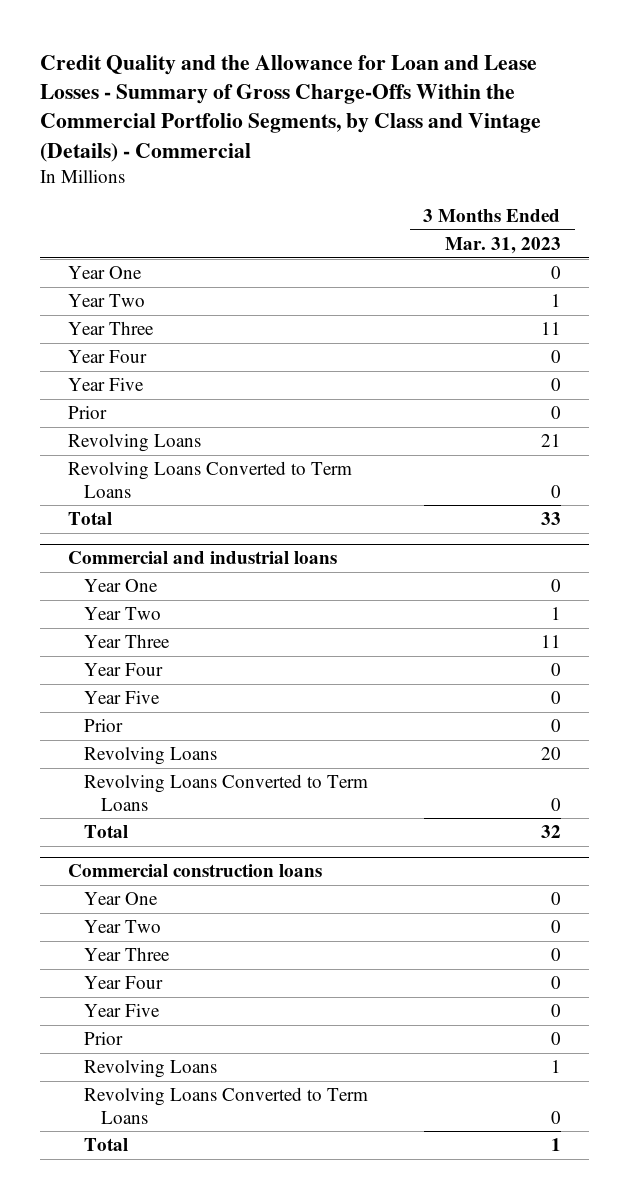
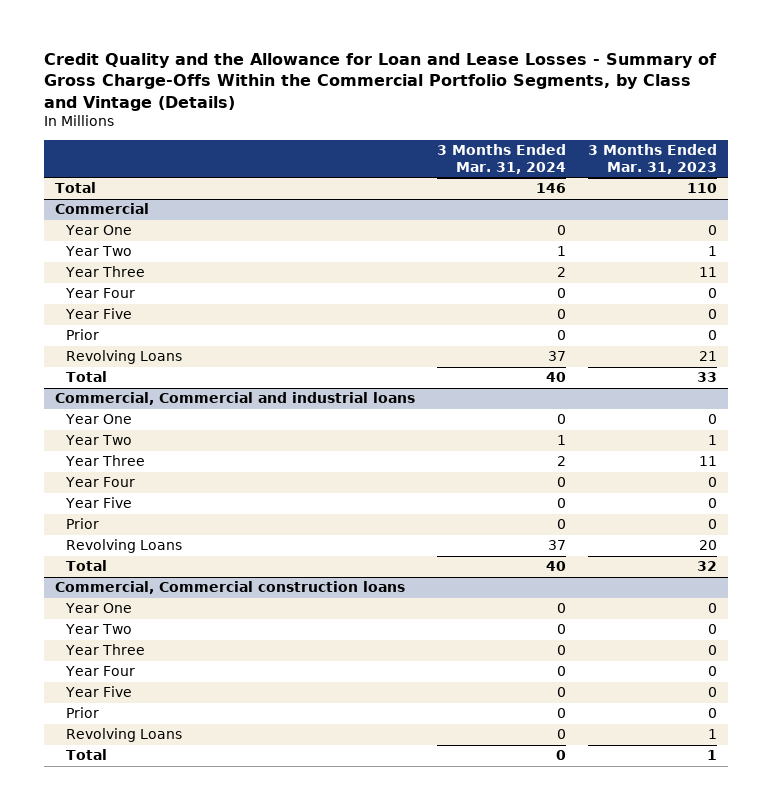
- Credit Quality and the Allowance for Loan and Lease Losses - Summary of Gross Charge-Offs Within the Commercial Portfolio Segments, by Class and Vintage (Details) - Commercial
+ Credit Quality and the Allowance for Loan and Lease Losses - Summary of Gross Charge-Offs Within the Commercial Portfolio Segments, by Class and Vintage (Details)
- | 3 Months Ended Mar. 31, 2023
+ | 3 Months Ended Mar. 31, 2024 | 3 Months Ended Mar. 31, 2023
+ Total | 146 | 110
+ Commercial
- Revolving Loans Converted to Term Loans | 0
- Commercial and industrial loans
+ Commercial, Commercial and industrial loans
- Revolving Loans Converted to Term Loans | 0
- Commercial construction loans
+ Commercial, Commercial construction loans
- Revolving Loans Converted to Term Loans | 0

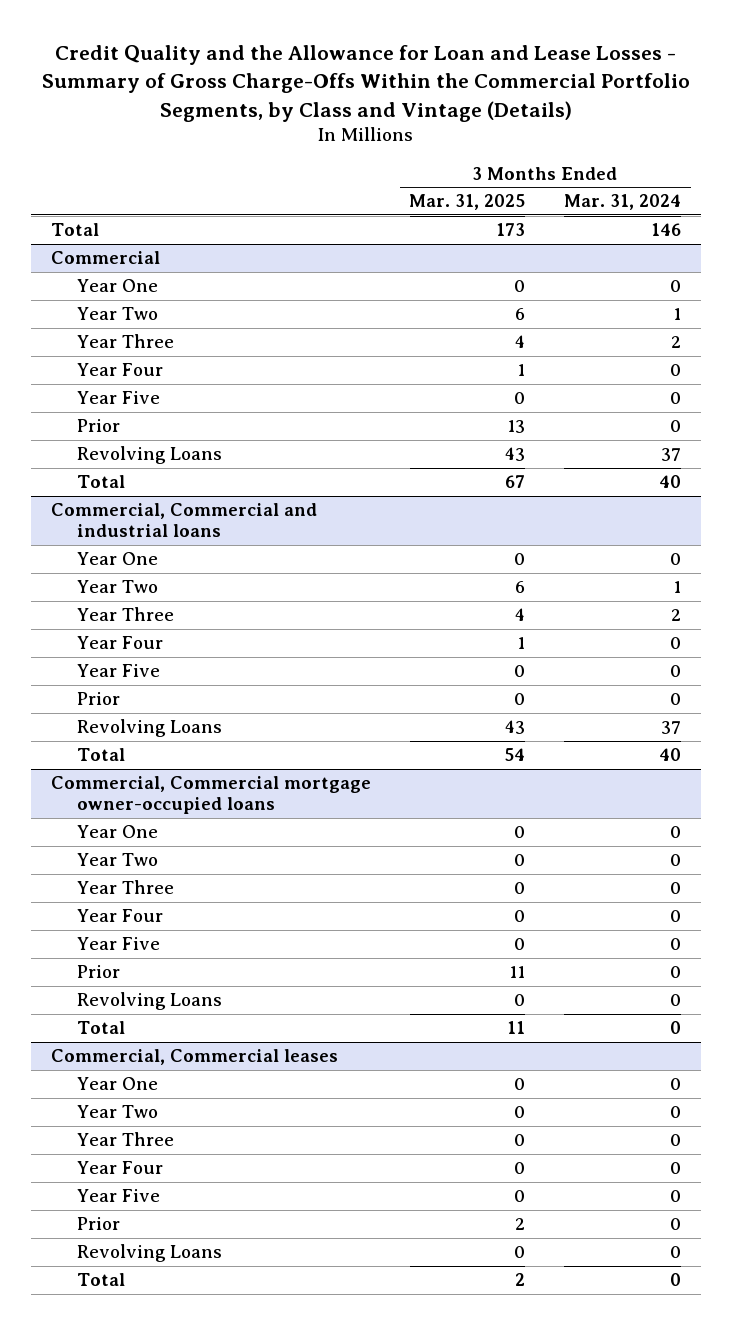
- | 3 Months Ended Mar. 31, 2024 | 3 Months Ended Mar. 31, 2023
+ | 3 Months Ended Mar. 31, 2025 | 3 Months Ended Mar. 31, 2024
- Commercial, Commercial construction loans
+ Commercial, Commercial mortgage owner-occupied loans
+ Commercial, Commercial leases
+ Year One | 0 | 0
+ Year Two | 0 | 0
+ Year Three | 0 | 0
+ Year Four | 0 | 0
+ Year Five | 0 | 0
+ Prior | 2 | 0
+ Revolving Loans | 0 | 0
+ Total | 2 | 0

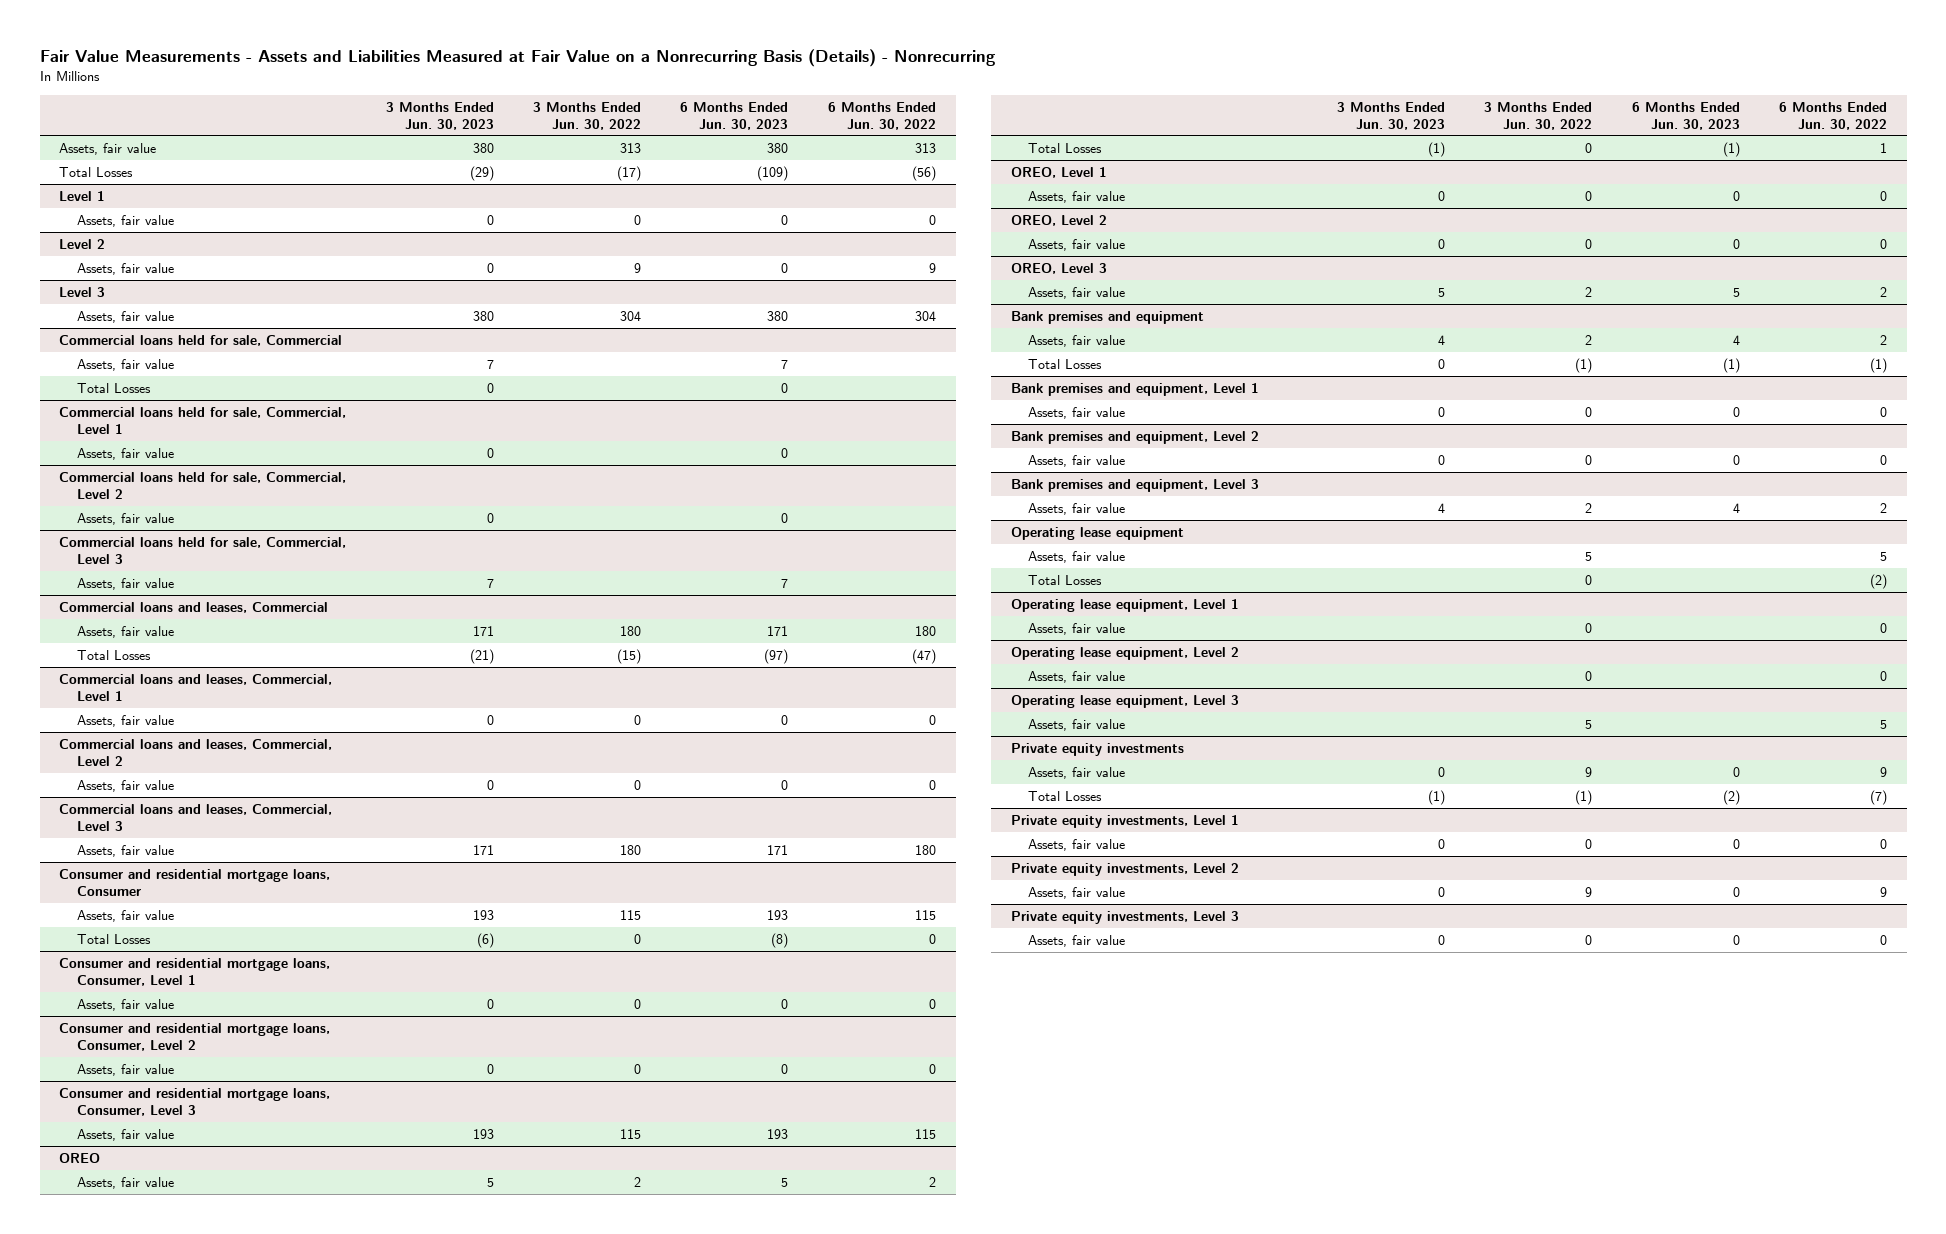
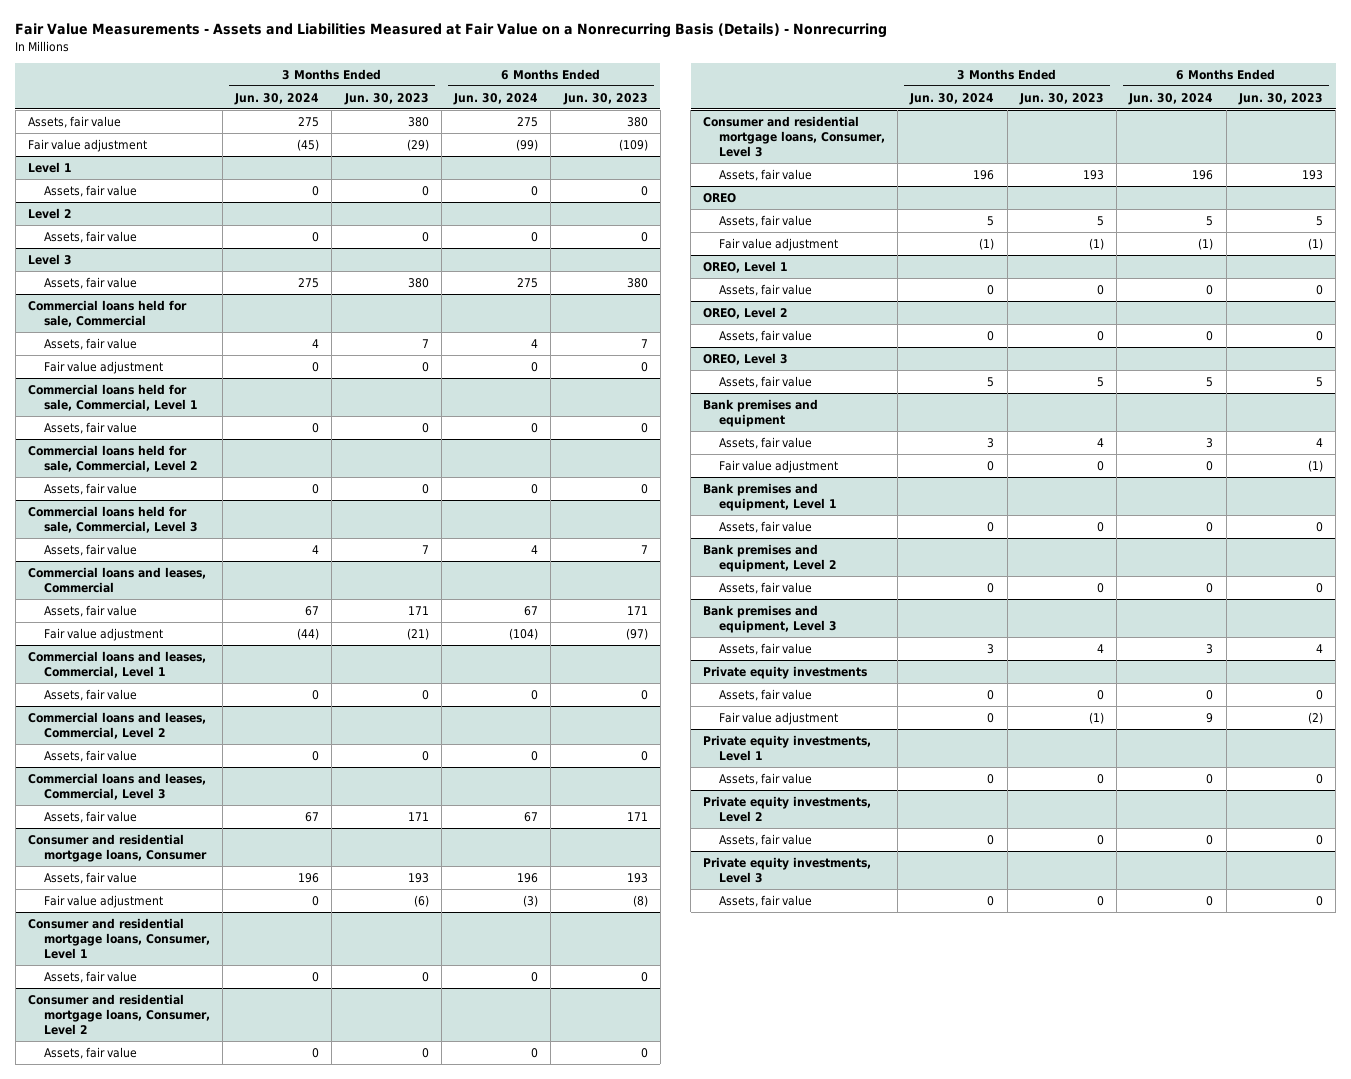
- | 3 Months Ended Jun. 30, 2023 | 3 Months Ended Jun. 30, 2022 | 6 Months Ended Jun. 30, 2023 | 6 Months Ended Jun. 30, 2022
+ | 3 Months Ended Jun. 30, 2024 | 3 Months Ended Jun. 30, 2023 | 6 Months Ended Jun. 30, 2024 | 6 Months Ended Jun. 30, 2023
- Total Losses | (29) | (17) | (109) | (56)
+ Fair value adjustment | (45) | (29) | (99) | (109)
@ Commercial loans held for sale, Commercial
- Total Losses | 0 | | 0 |
+ Fair value adjustment | 0 | 0 | 0 | 0
@ Commercial loans and leases, Commercial
- Total Losses | (21) | (15) | (97) | (47)
+ Fair value adjustment | (44) | (21) | (104) | (97)
@ Consumer and residential mortgage loans, Consumer
- Total Losses | (6) | 0 | (8) | 0
+ Fair value adjustment | 0 | (6) | (3) | (8)
@ OREO
- Total Losses | (1) | 0 | (1) | 1
+ Fair value adjustment | (1) | (1) | (1) | (1)
@ Bank premises and equipment
- Total Losses | 0 | (1) | (1) | (1)
+ Fair value adjustment | 0 | 0 | 0 | (1)
- Operating lease equipment
- Assets, fair value | | 5 | | 5
- Total Losses | | 0 | | (2)
- Operating lease equipment, Level 1
- Assets, fair value | | 0 | | 0
- Operating lease equipment, Level 2
- Assets, fair value | | 0 | | 0
- Operating lease equipment, Level 3
- Assets, fair value | | 5 | | 5
@ Private equity investments
- Total Losses | (1) | (1) | (2) | (7)
+ Fair value adjustment | 0 | (1) | 9 | (2)

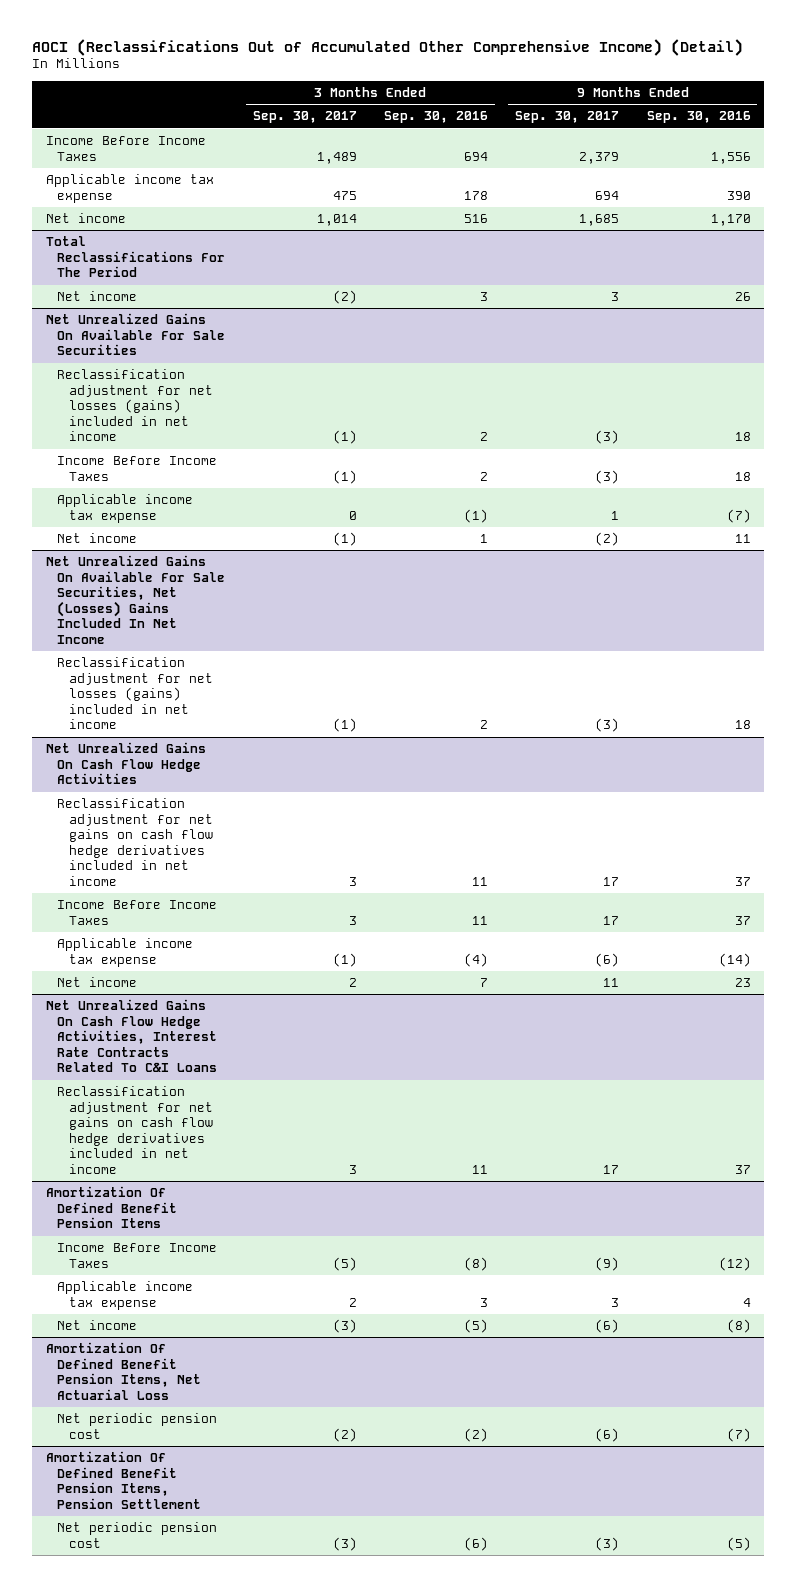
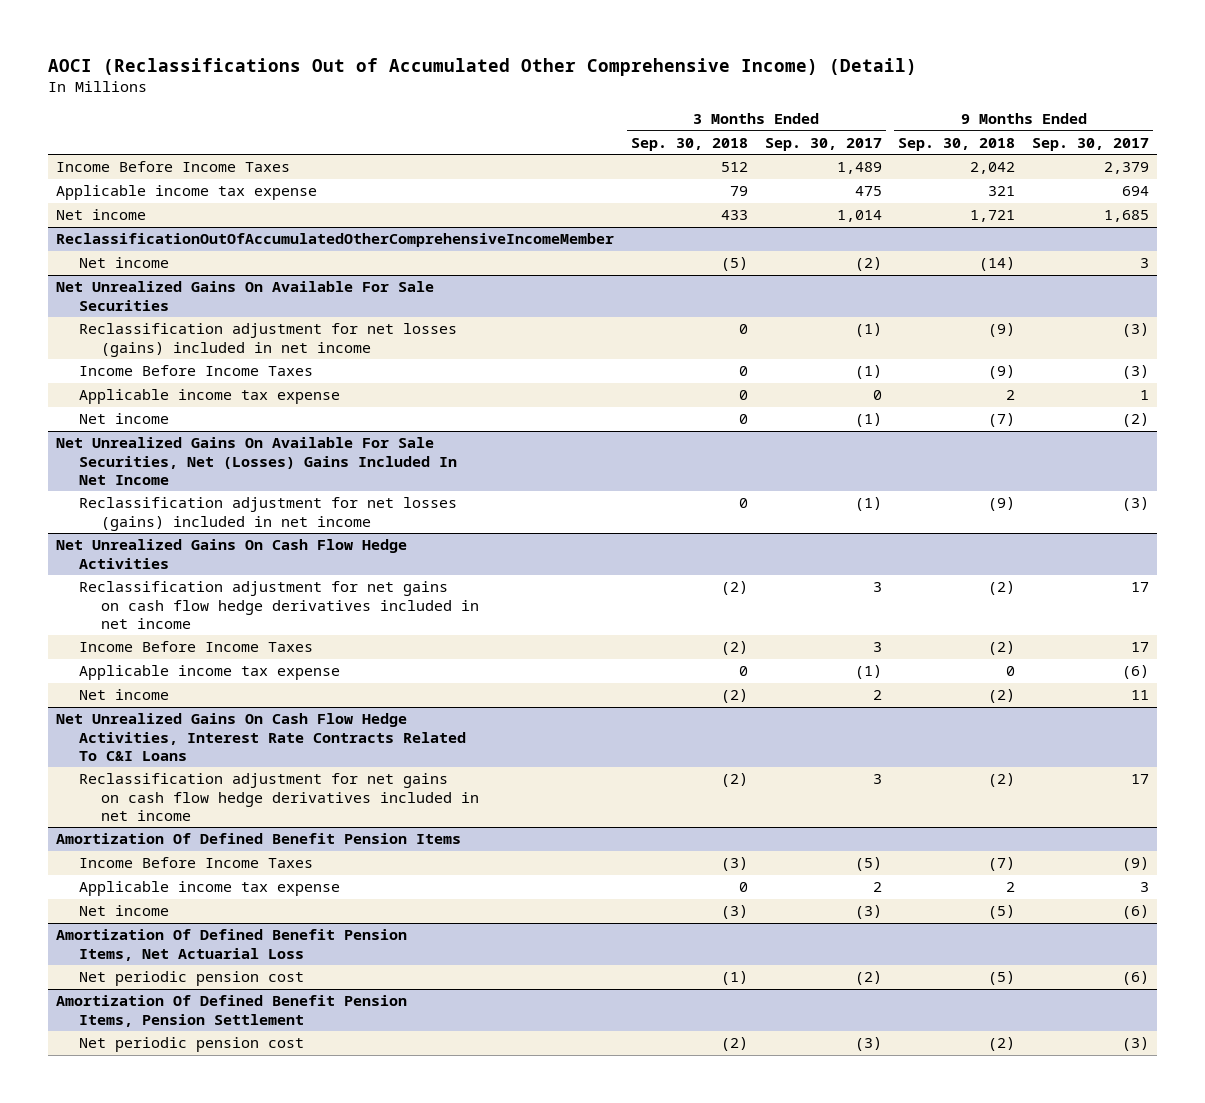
- | 3 Months Ended Sep. 30, 2017 | 3 Months Ended Sep. 30, 2016 | 9 Months Ended Sep. 30, 2017 | 9 Months Ended Sep. 30, 2016
+ | 3 Months Ended Sep. 30, 2018 | 3 Months Ended Sep. 30, 2017 | 9 Months Ended Sep. 30, 2018 | 9 Months Ended Sep. 30, 2017
- Total Reclassifications For The Period
+ ReclassificationOutOfAccumulatedOtherComprehensiveIncomeMember

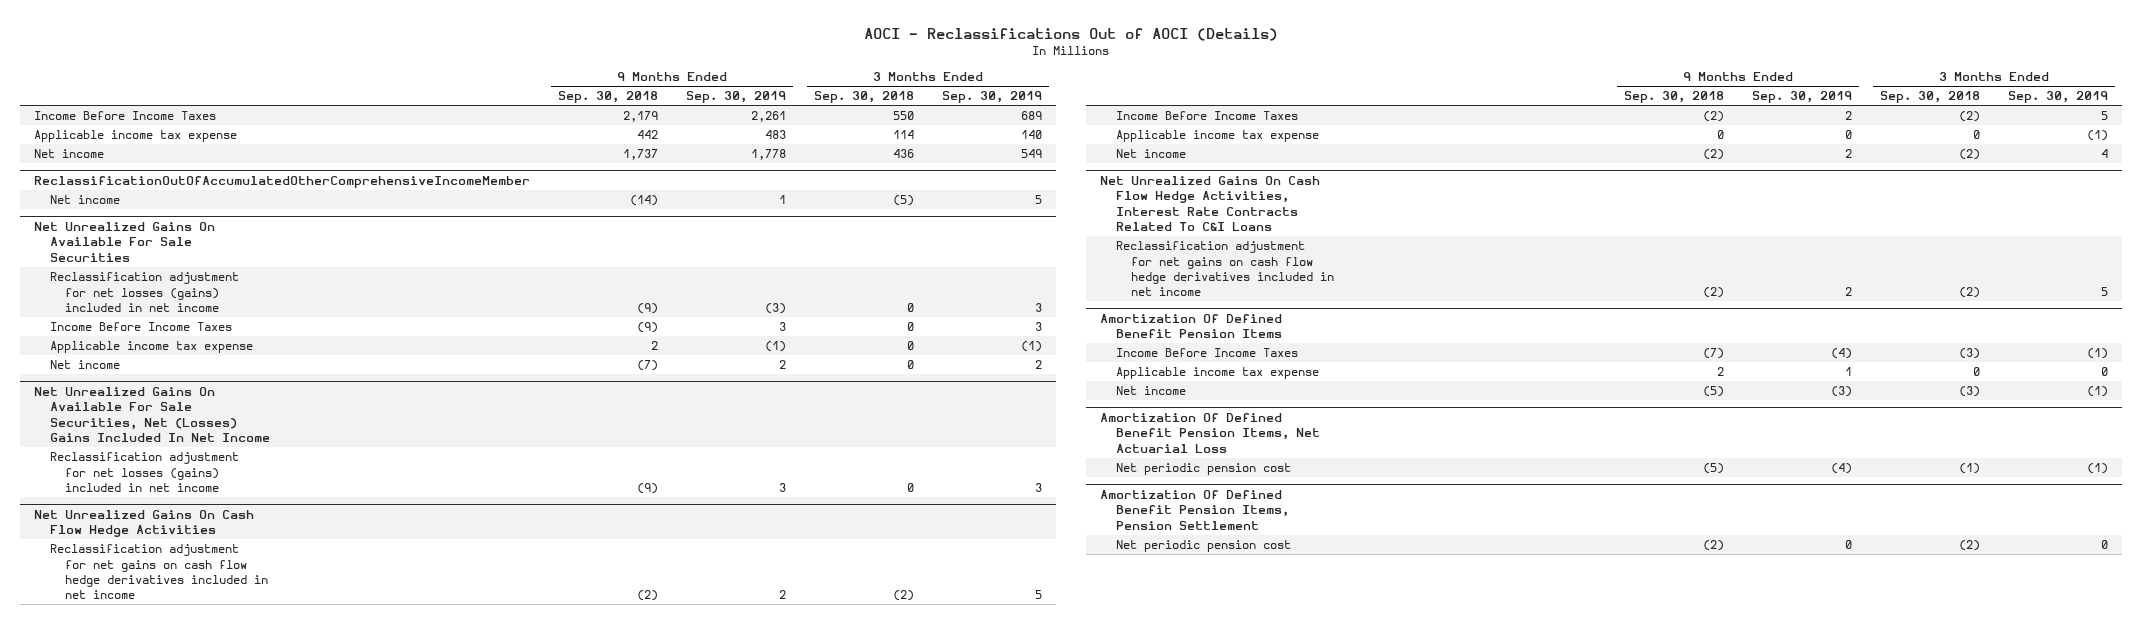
- AOCI (Reclassifications Out of Accumulated Other Comprehensive Income) (Detail)
+ AOCI - Reclassifications Out of AOCI (Details)
- | 3 Months Ended Sep. 30, 2018 | 3 Months Ended Sep. 30, 2017 | 9 Months Ended Sep. 30, 2018 | 9 Months Ended Sep. 30, 2017
+ | 9 Months Ended Sep. 30, 2018 | 9 Months Ended Sep. 30, 2019 | 3 Months Ended Sep. 30, 2018 | 3 Months Ended Sep. 30, 2019
- Income Before Income Taxes | 512 | 1,489 | 2,042 | 2,379
- Applicable income tax expense | 79 | 475 | 321 | 694
- Net income | 433 | 1,014 | 1,721 | 1,685
+ Income Before Income Taxes | 2,179 | 2,261 | 550 | 689
+ Applicable income tax expense | 442 | 483 | 114 | 140
+ Net income | 1,737 | 1,778 | 436 | 549

